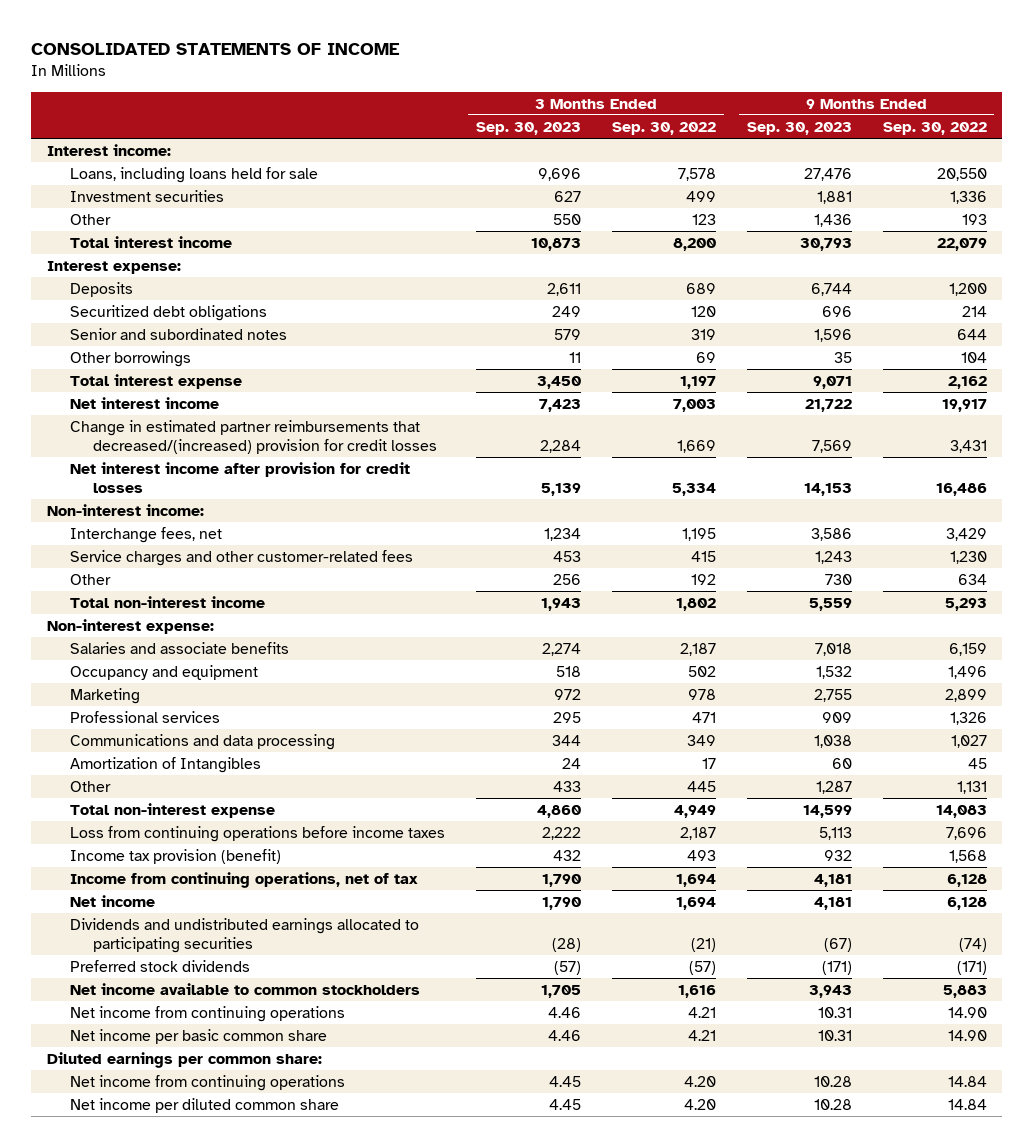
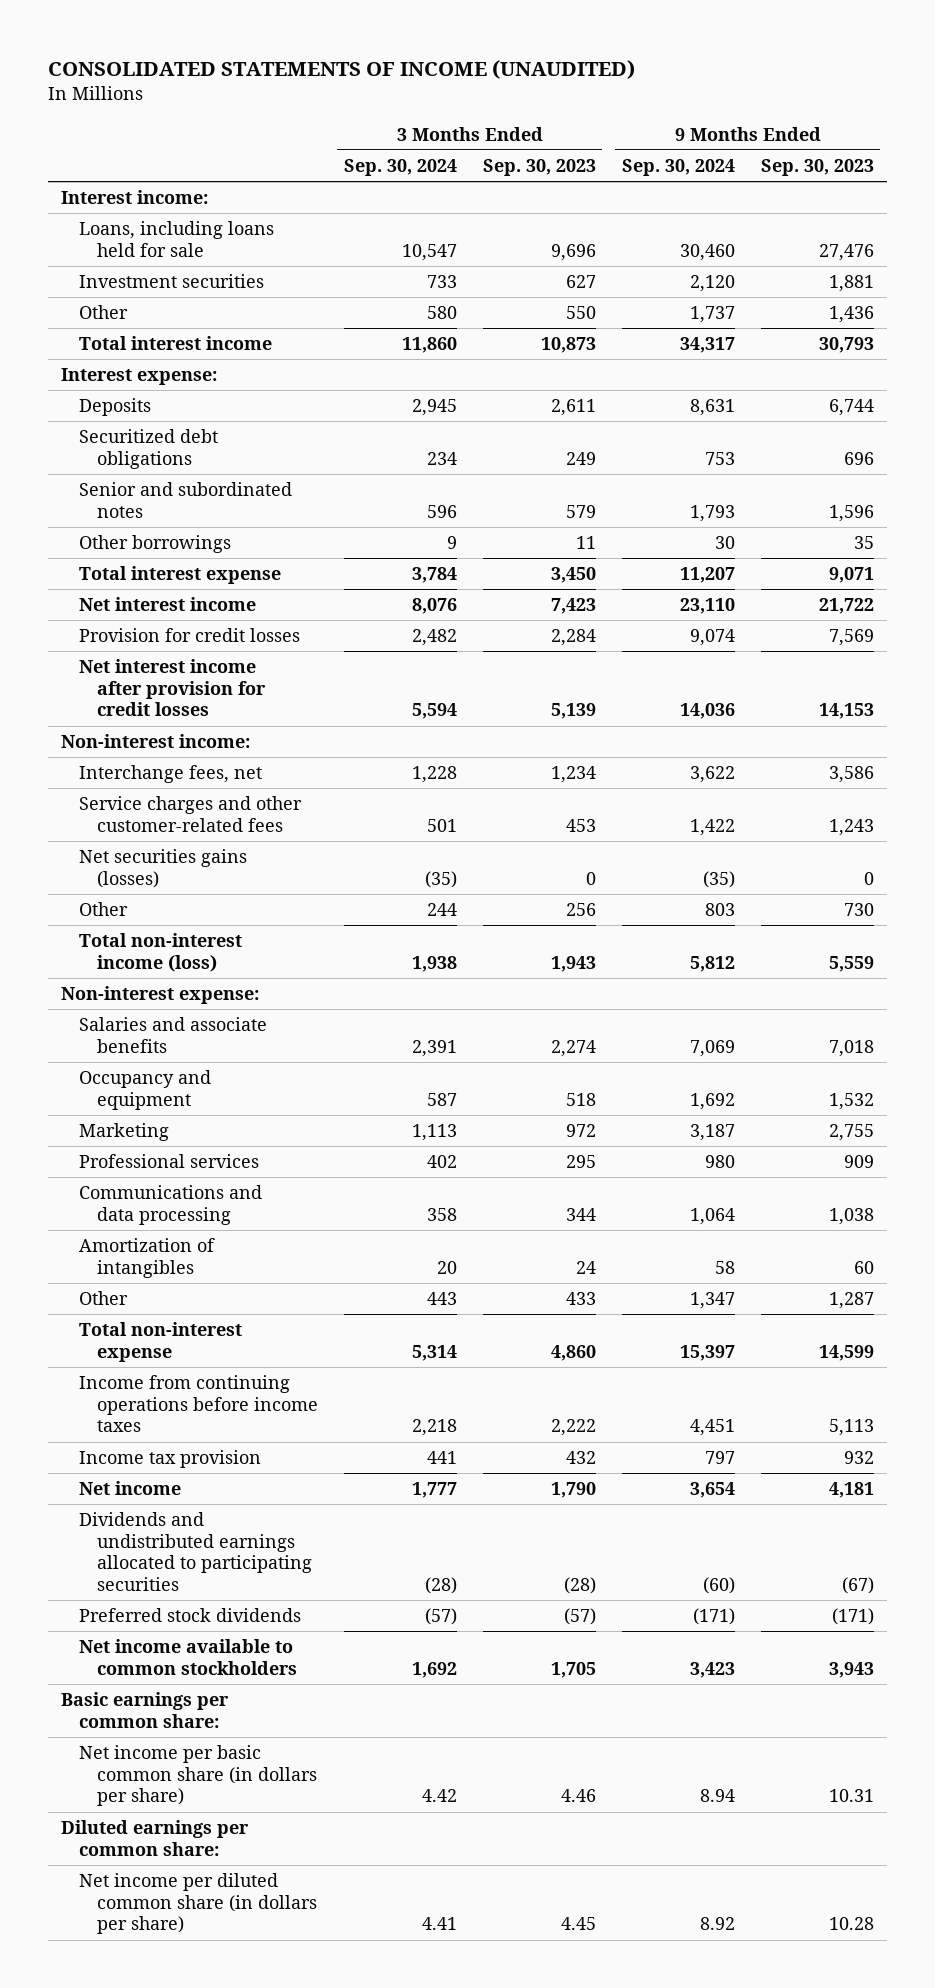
- CONSOLIDATED STATEMENTS OF INCOME
+ CONSOLIDATED STATEMENTS OF INCOME (UNAUDITED)
- | 3 Months Ended Sep. 30, 2023 | 3 Months Ended Sep. 30, 2022 | 9 Months Ended Sep. 30, 2023 | 9 Months Ended Sep. 30, 2022
+ | 3 Months Ended Sep. 30, 2024 | 3 Months Ended Sep. 30, 2023 | 9 Months Ended Sep. 30, 2024 | 9 Months Ended Sep. 30, 2023
- Change in estimated partner reimbursements that decreased/(increased) provision for credit losses | 2,284 | 1,669 | 7,569 | 3,431
+ Provision for credit losses | 2,482 | 2,284 | 9,074 | 7,569
+ Net securities gains (losses) | (35) | 0 | (35) | 0
- Total non-interest income | 1,943 | 1,802 | 5,559 | 5,293
+ Total non-interest income (loss) | 1,938 | 1,943 | 5,812 | 5,559
- Amortization of Intangibles | 24 | 17 | 60 | 45
+ Amortization of intangibles | 20 | 24 | 58 | 60
- Loss from continuing operations before income taxes | 2,222 | 2,187 | 5,113 | 7,696
- Income tax provision (benefit) | 432 | 493 | 932 | 1,568
- Income from continuing operations, net of tax | 1,790 | 1,694 | 4,181 | 6,128
+ Income from continuing operations before income taxes | 2,218 | 2,222 | 4,451 | 5,113
+ Income tax provision | 441 | 432 | 797 | 932
- Net income from continuing operations | 4.46 | 4.21 | 10.31 | 14.90
- Net income per basic common share | 4.46 | 4.21 | 10.31 | 14.90
+ Basic earnings per common share:
+ Net income per basic common share (in dollars per share) | 4.42 | 4.46 | 8.94 | 10.31
- Net income from continuing operations | 4.45 | 4.20 | 10.28 | 14.84
- Net income per diluted common share | 4.45 | 4.20 | 10.28 | 14.84
+ Net income per diluted common share (in dollars per share) | 4.41 | 4.45 | 8.92 | 10.28

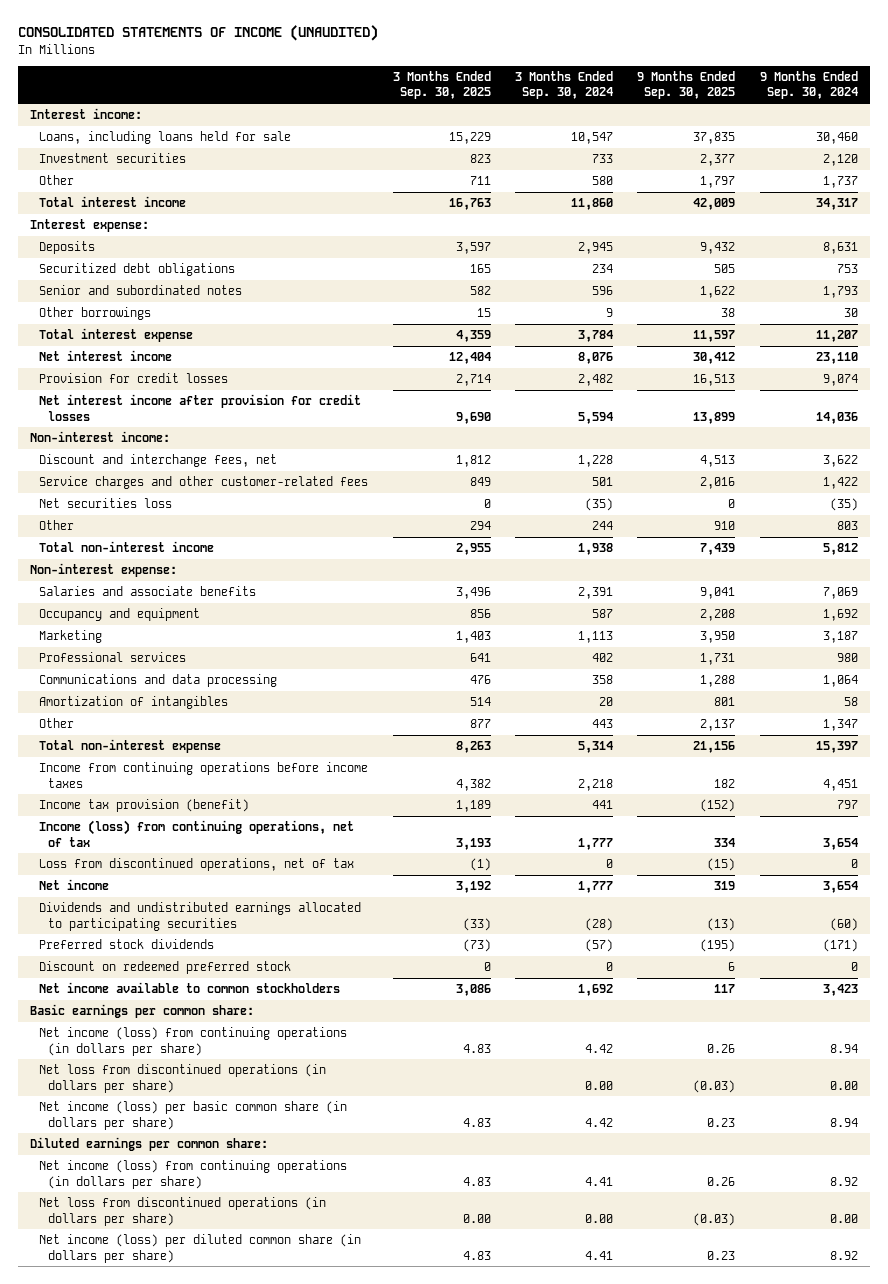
- | 3 Months Ended Sep. 30, 2024 | 3 Months Ended Sep. 30, 2023 | 9 Months Ended Sep. 30, 2024 | 9 Months Ended Sep. 30, 2023
+ | 3 Months Ended Sep. 30, 2025 | 3 Months Ended Sep. 30, 2024 | 9 Months Ended Sep. 30, 2025 | 9 Months Ended Sep. 30, 2024
- Interchange fees, net | 1,228 | 1,234 | 3,622 | 3,586
+ Discount and interchange fees, net | 1,812 | 1,228 | 4,513 | 3,622
- Net securities gains (losses) | (35) | 0 | (35) | 0
+ Net securities loss | 0 | (35) | 0 | (35)
- Total non-interest income (loss) | 1,938 | 1,943 | 5,812 | 5,559
+ Total non-interest income | 2,955 | 1,938 | 7,439 | 5,812
- Income tax provision | 441 | 432 | 797 | 932
+ Income tax provision (benefit) | 1,189 | 441 | (152) | 797
+ Income (loss) from continuing operations, net of tax | 3,193 | 1,777 | 334 | 3,654
+ Loss from discontinued operations, net of tax | (1) | 0 | (15) | 0
+ Discount on redeemed preferred stock | 0 | 0 | 6 | 0
- Net income per basic common share (in dollars per share) | 4.42 | 4.46 | 8.94 | 10.31
+ Net income (loss) from continuing operations (in dollars per share) | 4.83 | 4.42 | 0.26 | 8.94
+ Net loss from discontinued operations (in dollars per share) | | 0.00 | (0.03) | 0.00
+ Net income (loss) per basic common share (in dollars per share) | 4.83 | 4.42 | 0.23 | 8.94
- Net income per diluted common share (in dollars per share) | 4.41 | 4.45 | 8.92 | 10.28
+ Net income (loss) from continuing operations (in dollars per share) | 4.83 | 4.41 | 0.26 | 8.92
+ Net loss from discontinued operations (in dollars per share) | 0.00 | 0.00 | (0.03) | 0.00
+ Net income (loss) per diluted common share (in dollars per share) | 4.83 | 4.41 | 0.23 | 8.92

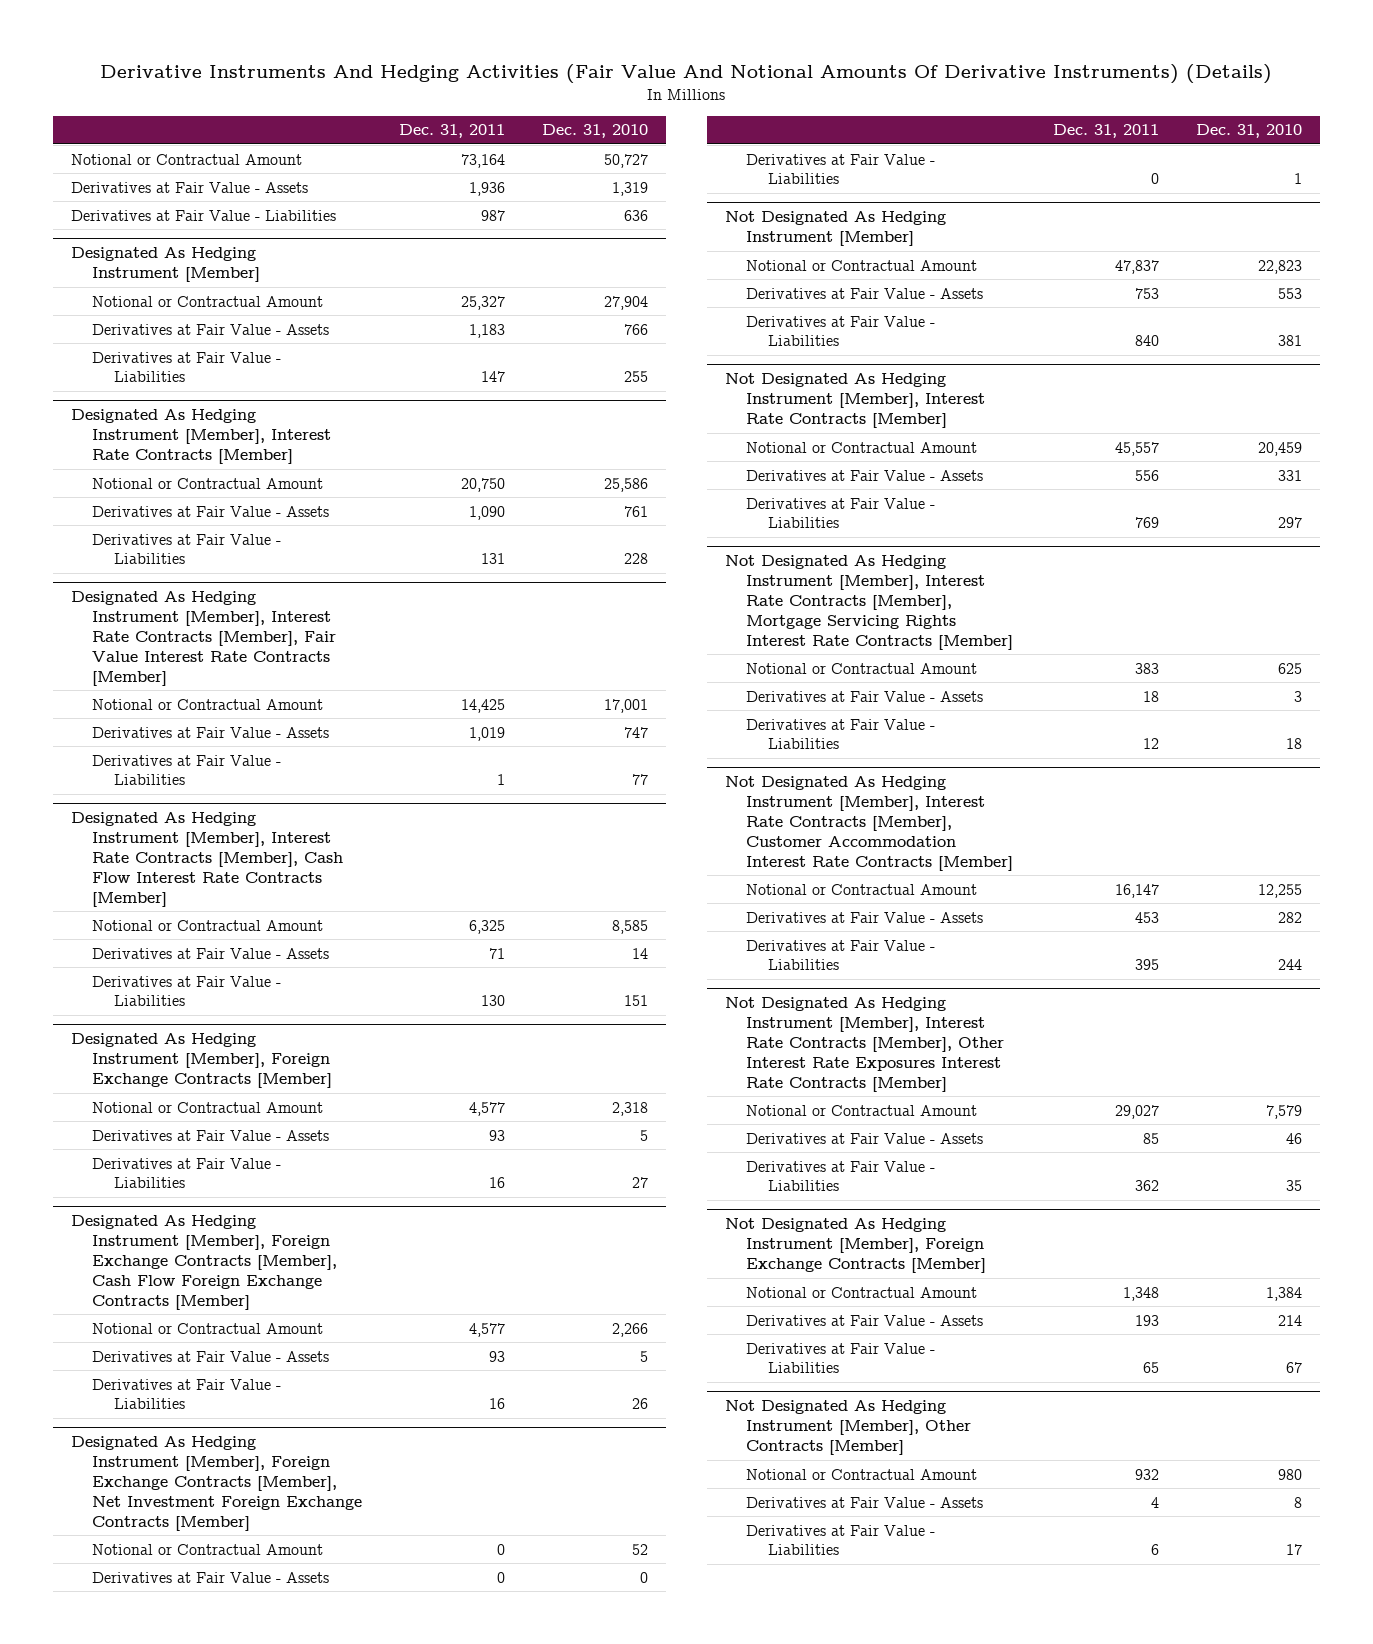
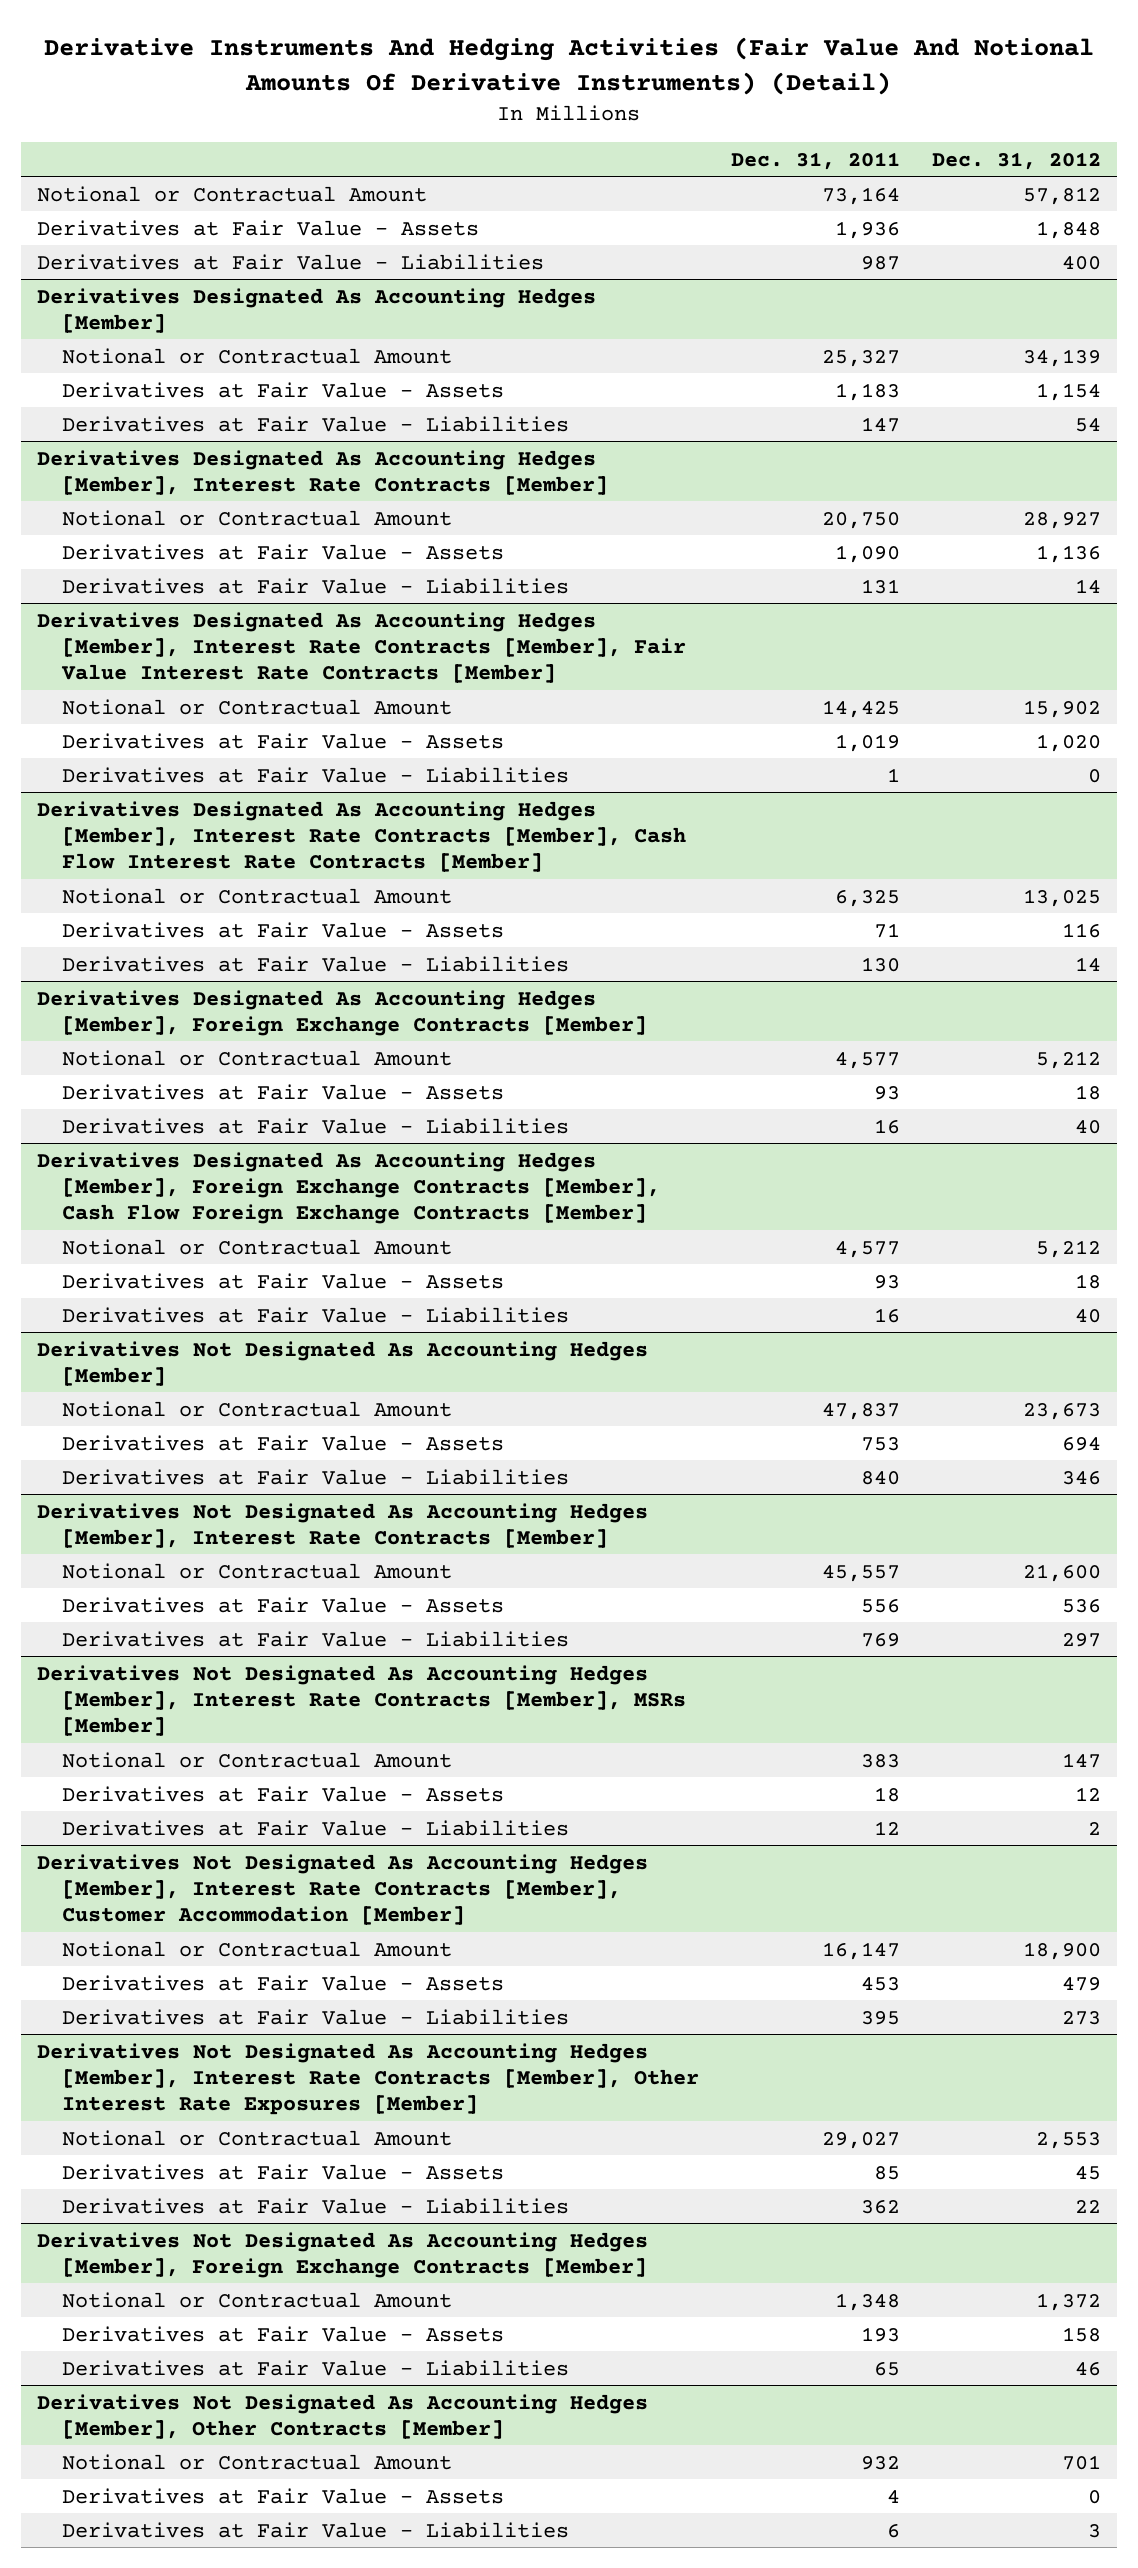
- Derivative Instruments And Hedging Activities (Fair Value And Notional Amounts Of Derivative Instruments) (Details)
+ Derivative Instruments And Hedging Activities (Fair Value And Notional Amounts Of Derivative Instruments) (Detail)
- | Dec. 31, 2011 | Dec. 31, 2010
+ | Dec. 31, 2011 | Dec. 31, 2012
- Designated As Hedging Instrument [Member]
+ Derivatives Designated As Accounting Hedges [Member]
- Designated As Hedging Instrument [Member], Interest Rate Contracts [Member]
+ Derivatives Designated As Accounting Hedges [Member], Interest Rate Contracts [Member]
- Designated As Hedging Instrument [Member], Interest Rate Contracts [Member], Fair Value Interest Rate Contracts [Member]
+ Derivatives Designated As Accounting Hedges [Member], Interest Rate Contracts [Member], Fair Value Interest Rate Contracts [Member]
- Designated As Hedging Instrument [Member], Interest Rate Contracts [Member], Cash Flow Interest Rate Contracts [Member]
+ Derivatives Designated As Accounting Hedges [Member], Interest Rate Contracts [Member], Cash Flow Interest Rate Contracts [Member]
- Designated As Hedging Instrument [Member], Foreign Exchange Contracts [Member]
+ Derivatives Designated As Accounting Hedges [Member], Foreign Exchange Contracts [Member]
- Designated As Hedging Instrument [Member], Foreign Exchange Contracts [Member], Cash Flow Foreign Exchange Contracts [Member]
+ Derivatives Designated As Accounting Hedges [Member], Foreign Exchange Contracts [Member], Cash Flow Foreign Exchange Contracts [Member]
- Designated As Hedging Instrument [Member], Foreign Exchange Contracts [Member], Net Investment Foreign Exchange Contracts [Member]
- Notional or Contractual Amount | 0 | 52
- Derivatives at Fair Value - Assets | 0 | 0
- Derivatives at Fair Value - Liabilities | 0 | 1
- Not Designated As Hedging Instrument [Member]
+ Derivatives Not Designated As Accounting Hedges [Member]
- Not Designated As Hedging Instrument [Member], Interest Rate Contracts [Member]
+ Derivatives Not Designated As Accounting Hedges [Member], Interest Rate Contracts [Member]
- Not Designated As Hedging Instrument [Member], Interest Rate Contracts [Member], Mortgage Servicing Rights Interest Rate Contracts [Member]
+ Derivatives Not Designated As Accounting Hedges [Member], Interest Rate Contracts [Member], MSRs [Member]
- Not Designated As Hedging Instrument [Member], Interest Rate Contracts [Member], Customer Accommodation Interest Rate Contracts [Member]
+ Derivatives Not Designated As Accounting Hedges [Member], Interest Rate Contracts [Member], Customer Accommodation [Member]
- Not Designated As Hedging Instrument [Member], Interest Rate Contracts [Member], Other Interest Rate Exposures Interest Rate Contracts [Member]
+ Derivatives Not Designated As Accounting Hedges [Member], Interest Rate Contracts [Member], Other Interest Rate Exposures [Member]
- Not Designated As Hedging Instrument [Member], Foreign Exchange Contracts [Member]
+ Derivatives Not Designated As Accounting Hedges [Member], Foreign Exchange Contracts [Member]
- Not Designated As Hedging Instrument [Member], Other Contracts [Member]
+ Derivatives Not Designated As Accounting Hedges [Member], Other Contracts [Member]

